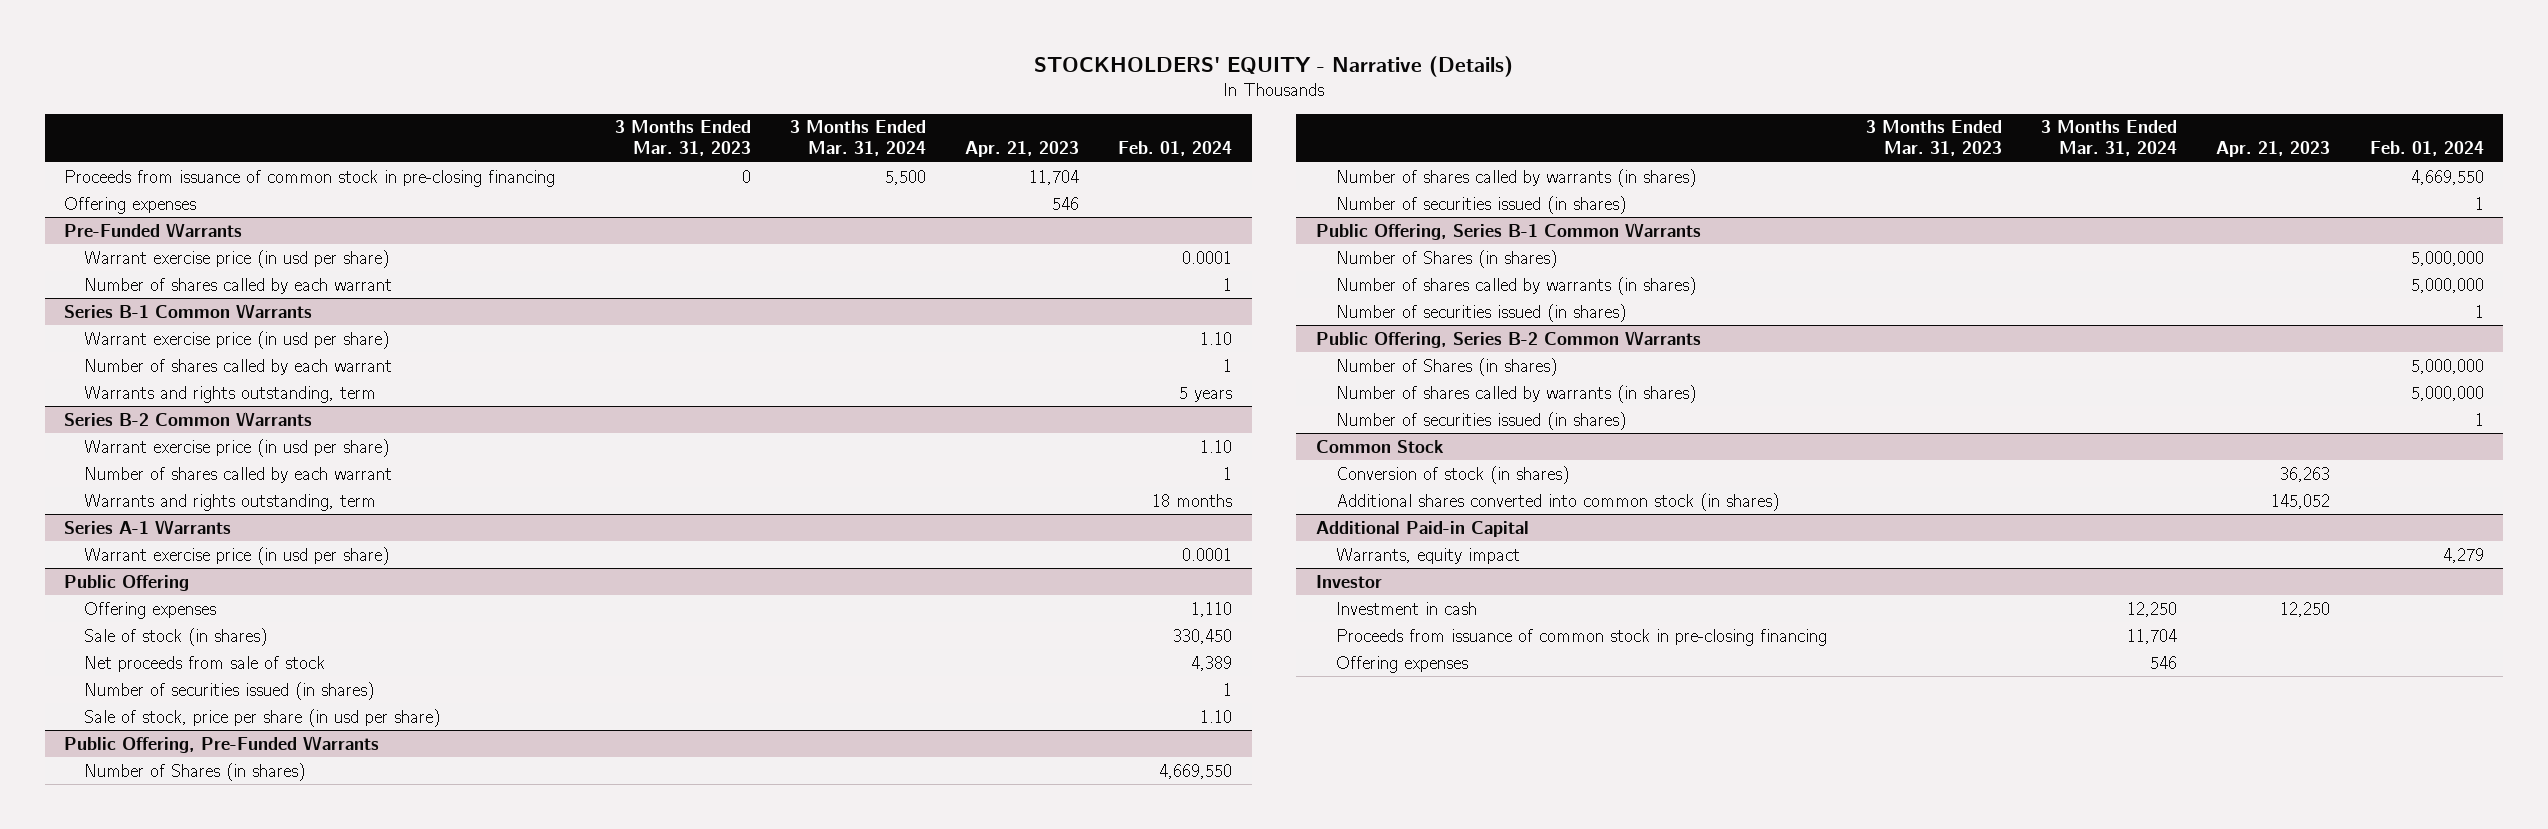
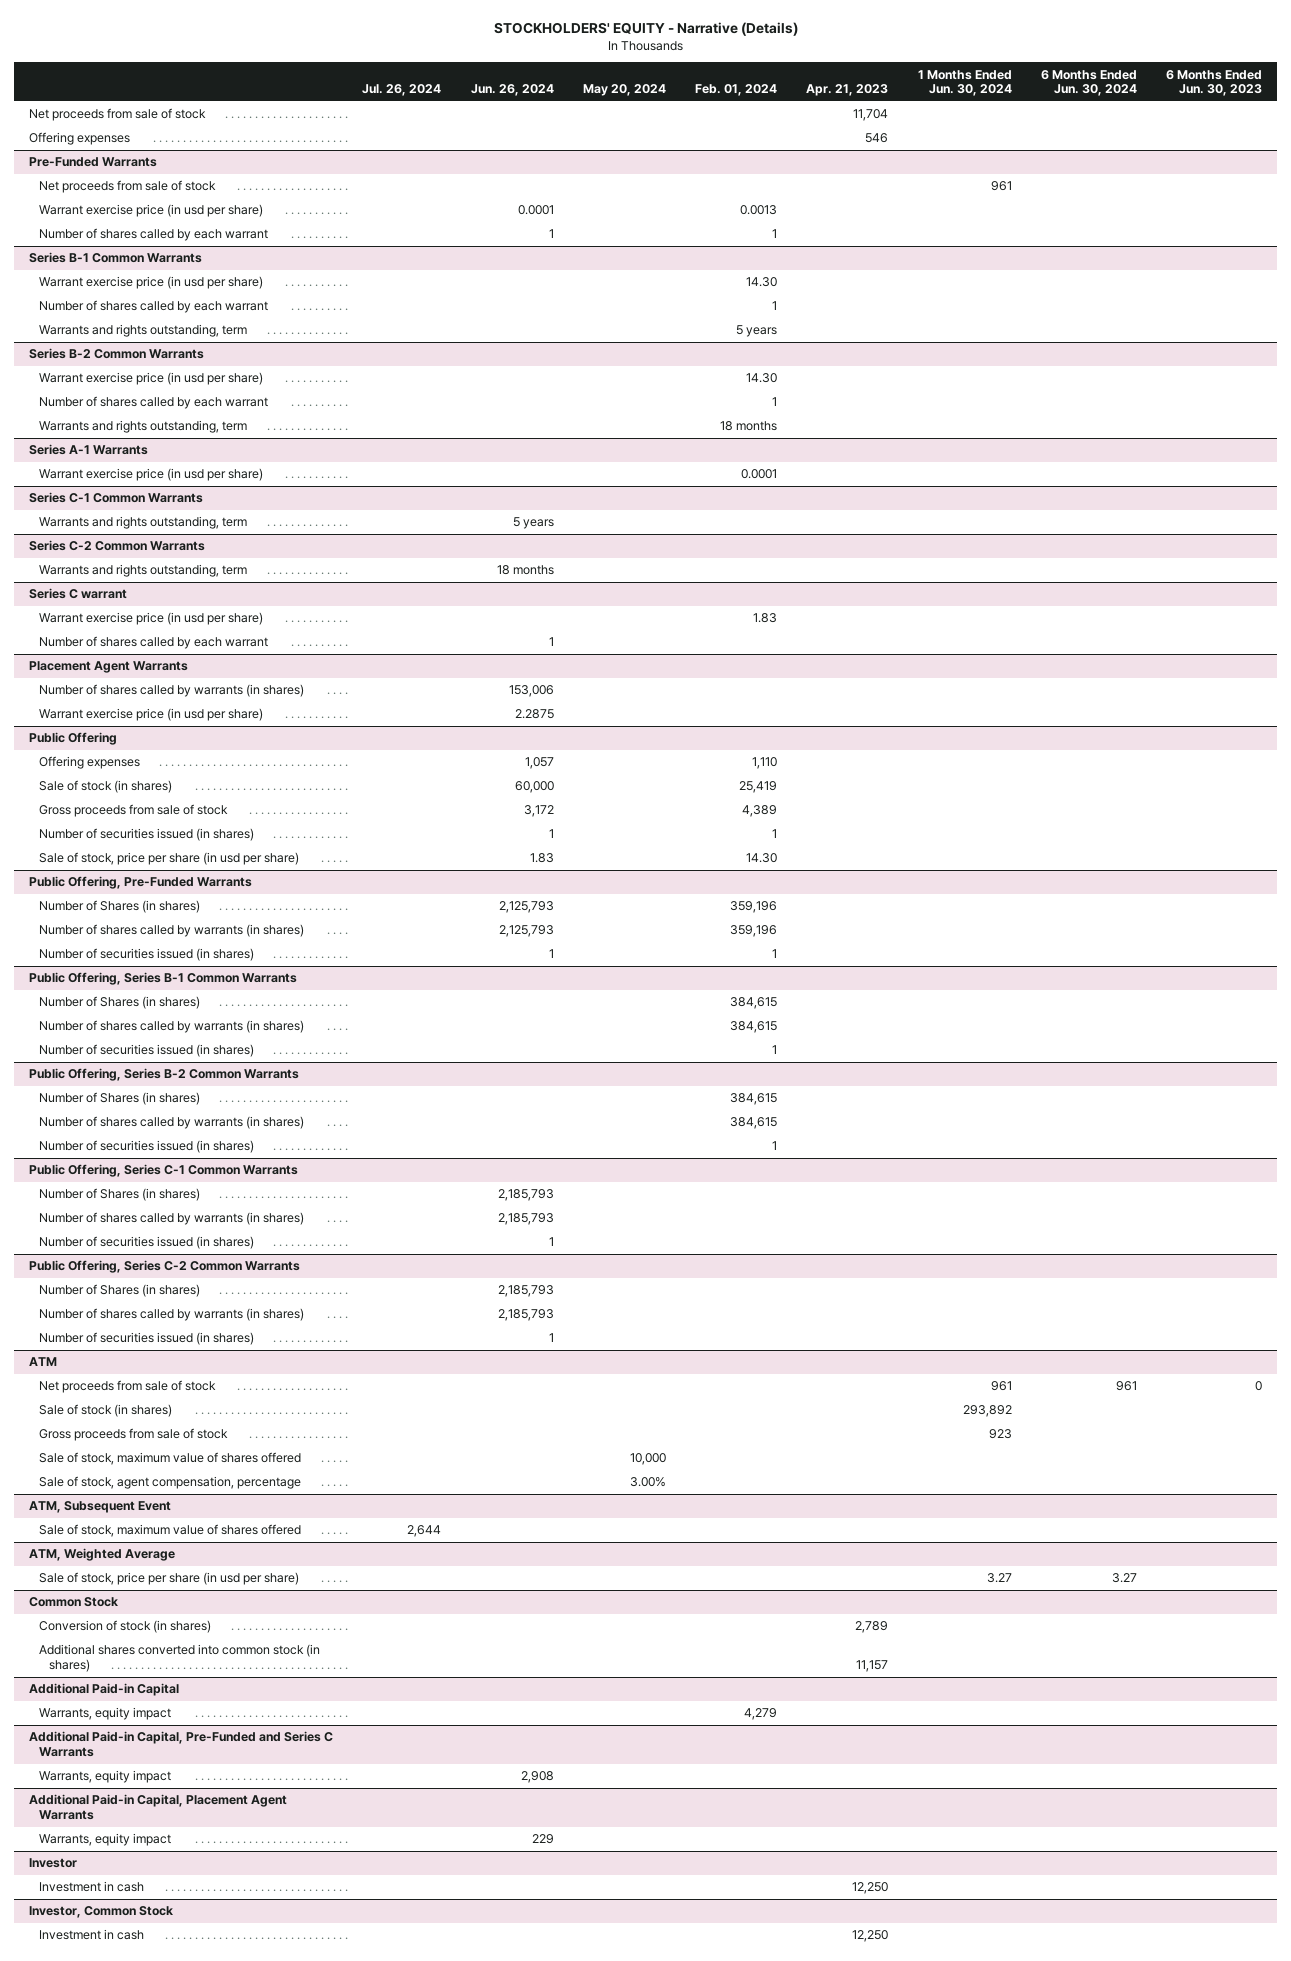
- | 3 Months Ended Mar. 31, 2023 | 3 Months Ended Mar. 31, 2024 | Apr. 21, 2023 | Feb. 01, 2024
+ | Jul. 26, 2024 | Jun. 26, 2024 | May 20, 2024 | Feb. 01, 2024 | Apr. 21, 2023 | 1 Months Ended Jun. 30, 2024 | 6 Months Ended Jun. 30, 2024 | 6 Months Ended Jun. 30, 2023
- Proceeds from issuance of common stock in pre-closing financing | 0 | 5,500 | 11,704 |
+ Net proceeds from sale of stock | | | | | 11,704 | | |
@ Pre-Funded Warrants
- Warrant exercise price (in usd per share) | | | | 0.0001
+ Net proceeds from sale of stock | | | | | | 961 | |
+ Warrant exercise price (in usd per share) | | 0.0001 | | 0.0013 | | | |
@ Series B-1 Common Warrants
- Warrant exercise price (in usd per share) | | | | 1.10
+ Warrant exercise price (in usd per share) | | | | 14.30 | | | |
@ Series B-2 Common Warrants
- Warrant exercise price (in usd per share) | | | | 1.10
+ Warrant exercise price (in usd per share) | | | | 14.30 | | | |
+ Series C-1 Common Warrants
+ Warrants and rights outstanding, term | | 5 years | | | | | |
+ Series C-2 Common Warrants
+ Warrants and rights outstanding, term | | 18 months | | | | | |
+ Series C warrant
+ Warrant exercise price (in usd per share) | | | | 1.83 | | | |
+ Number of shares called by each warrant | | 1 | | | | | |
+ Placement Agent Warrants
+ Number of shares called by warrants (in shares) | | 153,006 | | | | | |
+ Warrant exercise price (in usd per share) | | 2.2875 | | | | | |
@ Public Offering
- Sale of stock (in shares) | | | | 330,450
- Net proceeds from sale of stock | | | | 4,389
+ Sale of stock (in shares) | | 60,000 | | 25,419 | | | |
+ Gross proceeds from sale of stock | | 3,172 | | 4,389 | | | |
- Sale of stock, price per share (in usd per share) | | | | 1.10
+ Sale of stock, price per share (in usd per share) | | 1.83 | | 14.30 | | | |
@ Public Offering, Pre-Funded Warrants
- Number of Shares (in shares) | | | | 4,669,550
- Number of shares called by warrants (in shares) | | | | 4,669,550
+ Number of Shares (in shares) | | 2,125,793 | | 359,196 | | | |
+ Number of shares called by warrants (in shares) | | 2,125,793 | | 359,196 | | | |
@ Public Offering, Series B-1 Common Warrants
- Number of Shares (in shares) | | | | 5,000,000
- Number of shares called by warrants (in shares) | | | | 5,000,000
+ Number of Shares (in shares) | | | | 384,615 | | | |
+ Number of shares called by warrants (in shares) | | | | 384,615 | | | |
@ Public Offering, Series B-2 Common Warrants
- Number of Shares (in shares) | | | | 5,000,000
- Number of shares called by warrants (in shares) | | | | 5,000,000
+ Number of Shares (in shares) | | | | 384,615 | | | |
+ Number of shares called by warrants (in shares) | | | | 384,615 | | | |
+ Public Offering, Series C-1 Common Warrants
+ Number of Shares (in shares) | | 2,185,793 | | | | | |
+ Number of shares called by warrants (in shares) | | 2,185,793 | | | | | |
+ Number of securities issued (in shares) | | 1 | | | | | |
+ Public Offering, Series C-2 Common Warrants
+ Number of Shares (in shares) | | 2,185,793 | | | | | |
+ Number of shares called by warrants (in shares) | | 2,185,793 | | | | | |
+ Number of securities issued (in shares) | | 1 | | | | | |
+ ATM
+ Net proceeds from sale of stock | | | | | | 961 | 961 | 0
+ Sale of stock (in shares) | | | | | | 293,892 | |
+ Gross proceeds from sale of stock | | | | | | 923 | |
+ Sale of stock, maximum value of shares offered | | | 10,000 | | | | |
+ Sale of stock, agent compensation, percentage | | | 3.00% | | | | |
+ ATM, Subsequent Event
+ Sale of stock, maximum value of shares offered | 2,644 | | | | | | |
+ ATM, Weighted Average
+ Sale of stock, price per share (in usd per share) | | | | | | 3.27 | 3.27 |
@ Common Stock
- Conversion of stock (in shares) | | | 36,263 |
- Additional shares converted into common stock (in shares) | | | 145,052 |
+ Conversion of stock (in shares) | | | | | 2,789 | | |
+ Additional shares converted into common stock (in shares) | | | | | 11,157 | | |
+ Additional Paid-in Capital, Pre-Funded and Series C Warrants
+ Warrants, equity impact | | 2,908 | | | | | |
+ Additional Paid-in Capital, Placement Agent Warrants
+ Warrants, equity impact | | 229 | | | | | |
@ Investor
- Proceeds from issuance of common stock in pre-closing financing | | 11,704 | |
- Offering expenses | | 546 | |
+ Investor, Common Stock
+ Investment in cash | | | | | 12,250 | | |

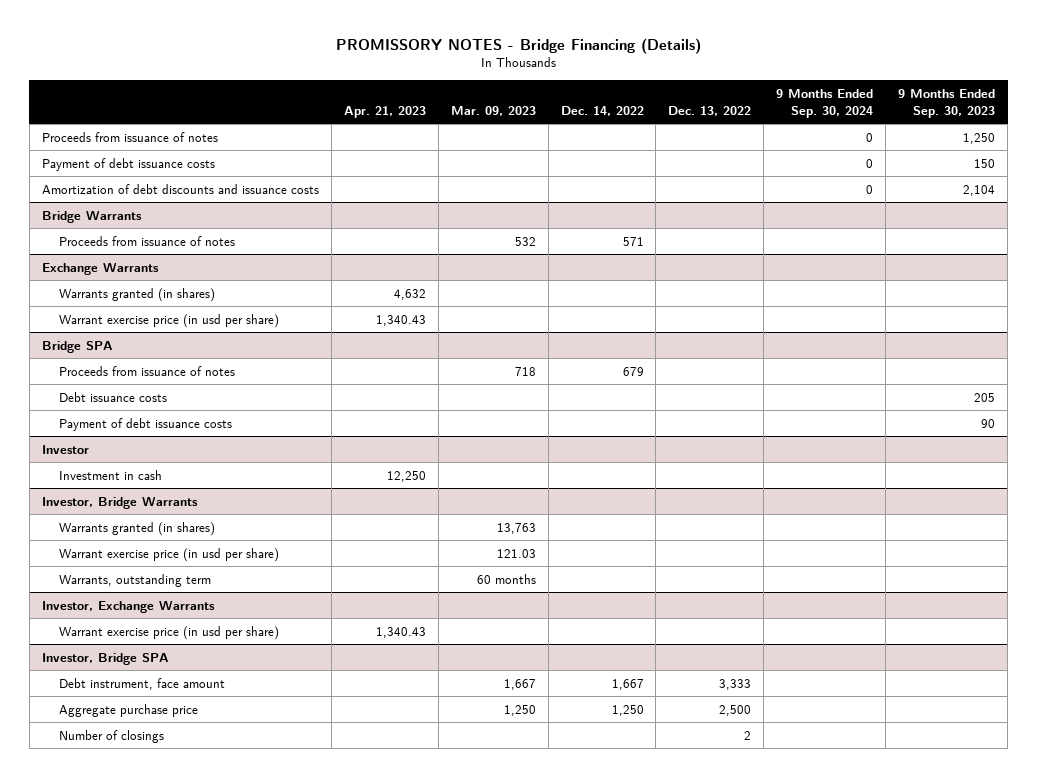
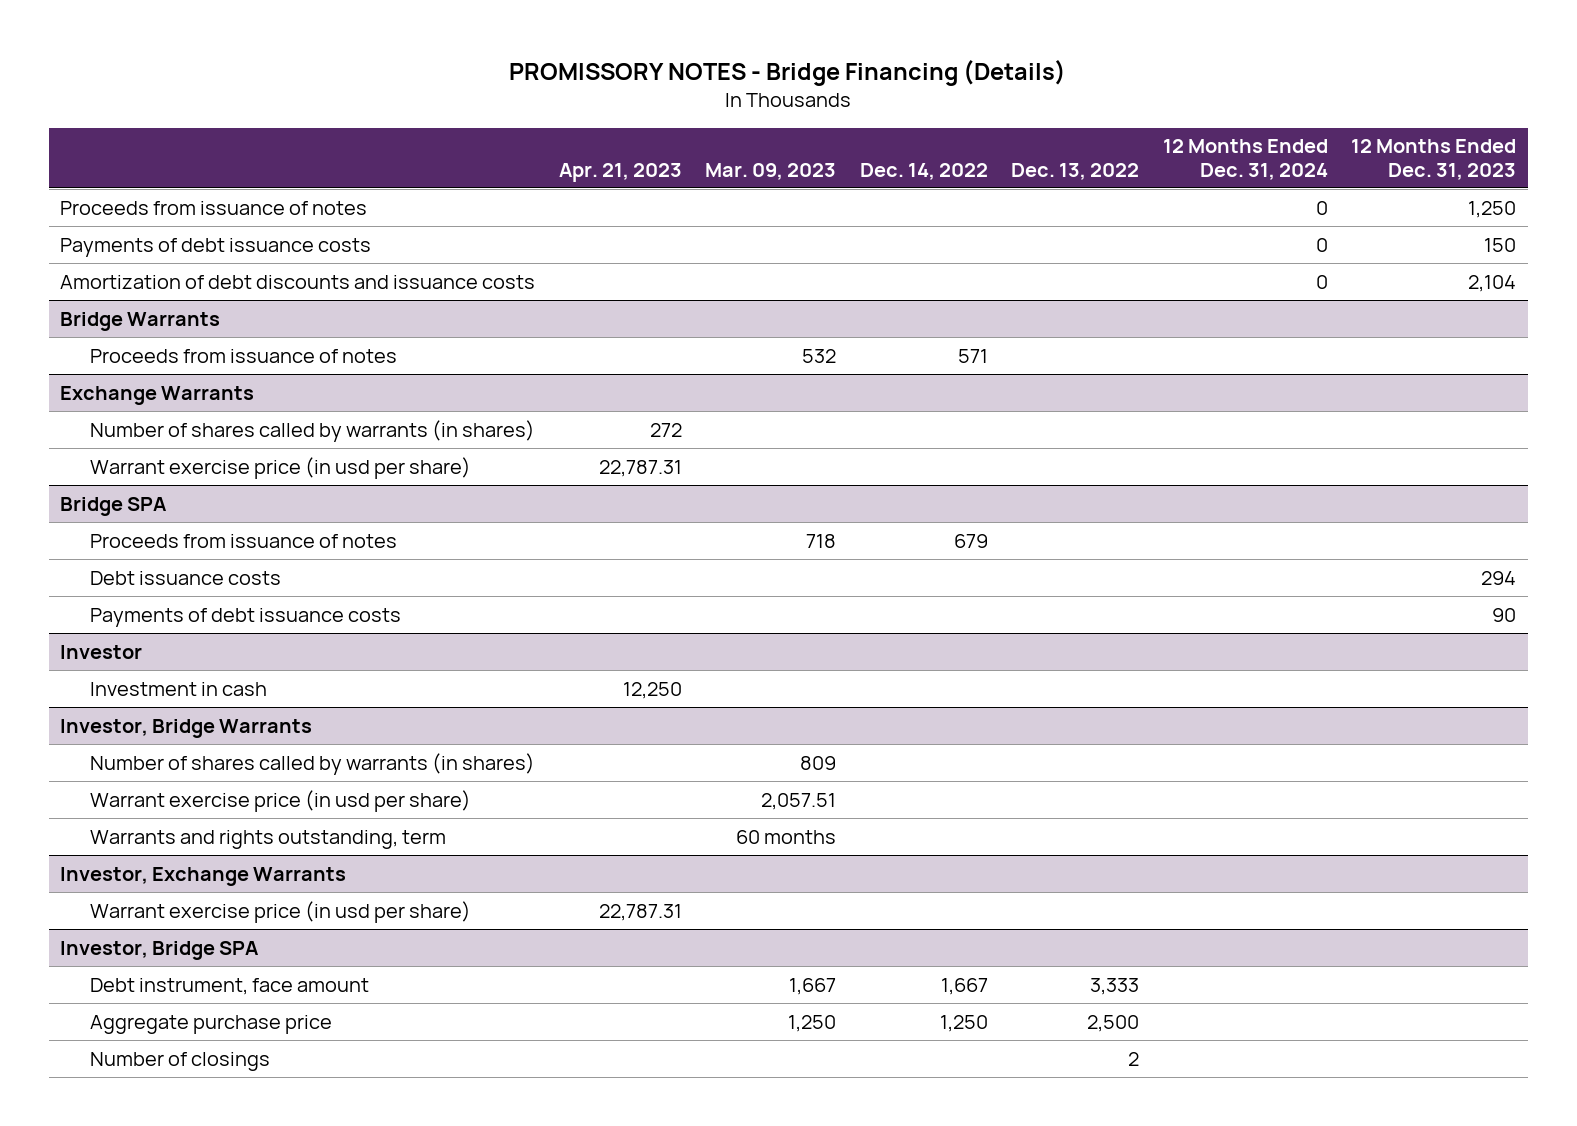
- | Apr. 21, 2023 | Mar. 09, 2023 | Dec. 14, 2022 | Dec. 13, 2022 | 9 Months Ended Sep. 30, 2024 | 9 Months Ended Sep. 30, 2023
+ | Apr. 21, 2023 | Mar. 09, 2023 | Dec. 14, 2022 | Dec. 13, 2022 | 12 Months Ended Dec. 31, 2024 | 12 Months Ended Dec. 31, 2023
- Payment of debt issuance costs | | | | | 0 | 150
+ Payments of debt issuance costs | | | | | 0 | 150
@ Exchange Warrants
- Warrants granted (in shares) | 4,632 | | | | |
- Warrant exercise price (in usd per share) | 1,340.43 | | | | |
+ Number of shares called by warrants (in shares) | 272 | | | | |
+ Warrant exercise price (in usd per share) | 22,787.31 | | | | |
@ Bridge SPA
- Payment of debt issuance costs | | | | | | 90
+ Payments of debt issuance costs | | | | | | 90
@ Investor, Bridge Warrants
- Warrants granted (in shares) | | 13,763 | | | |
- Warrant exercise price (in usd per share) | | 121.03 | | | |
- Warrants, outstanding term | | 60 months | | | |
+ Number of shares called by warrants (in shares) | | 809 | | | |
+ Warrant exercise price (in usd per share) | | 2,057.51 | | | |
+ Warrants and rights outstanding, term | | 60 months | | | |
@ Investor, Exchange Warrants
- Warrant exercise price (in usd per share) | 1,340.43 | | | | |
+ Warrant exercise price (in usd per share) | 22,787.31 | | | | |

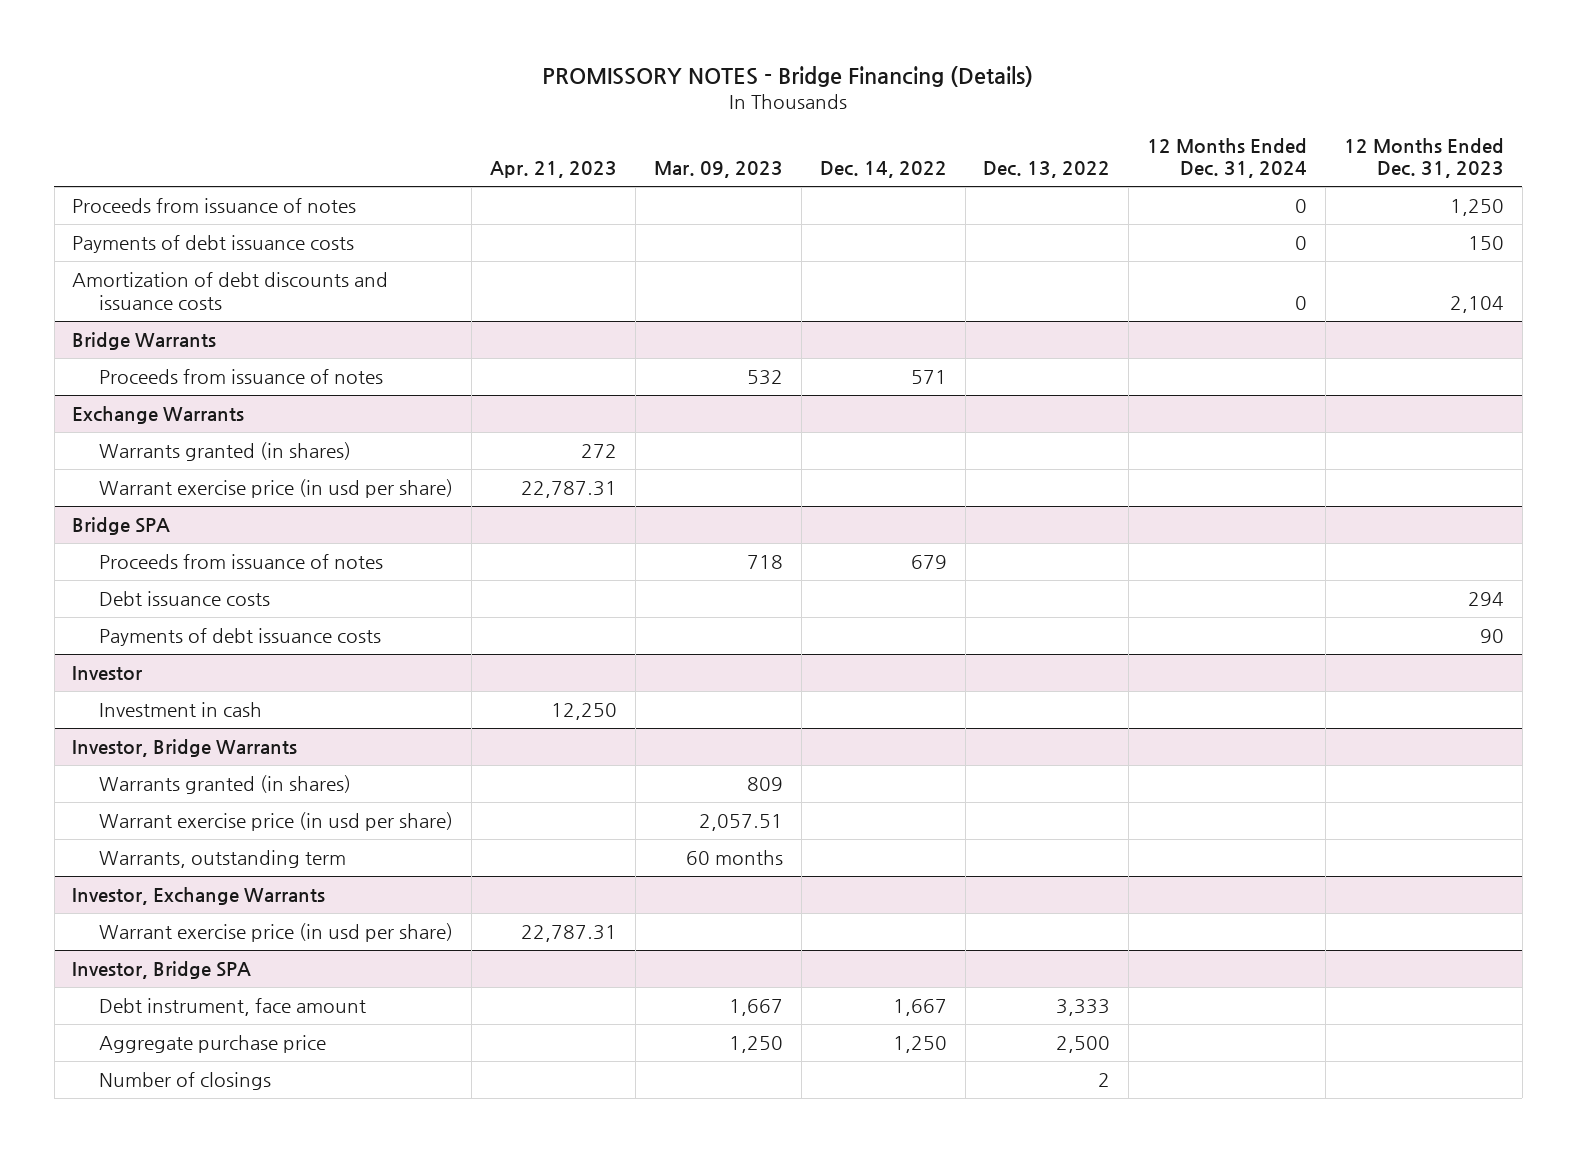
@ Exchange Warrants
- Number of shares called by warrants (in shares) | 272 | | | | |
+ Warrants granted (in shares) | 272 | | | | |
@ Investor, Bridge Warrants
- Number of shares called by warrants (in shares) | | 809 | | | |
+ Warrants granted (in shares) | | 809 | | | |
- Warrants and rights outstanding, term | | 60 months | | | |
+ Warrants, outstanding term | | 60 months | | | |

